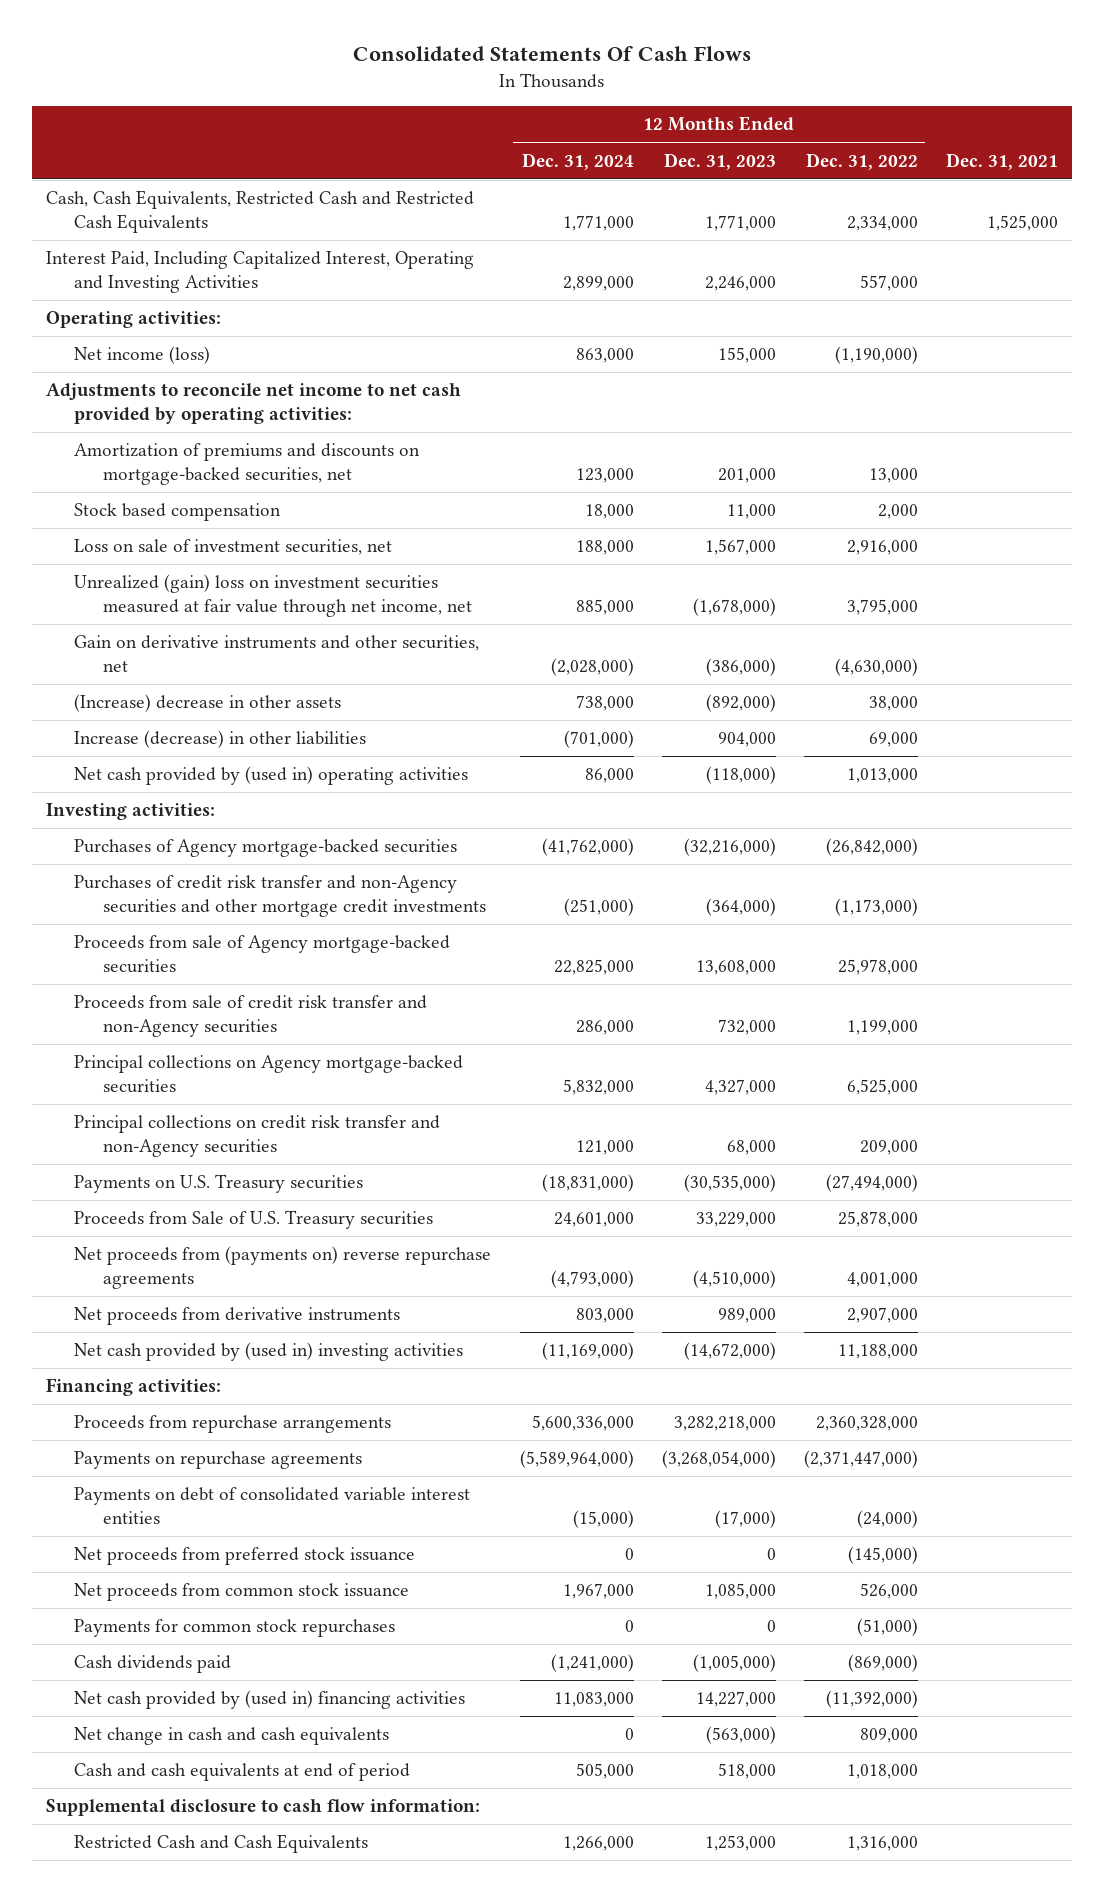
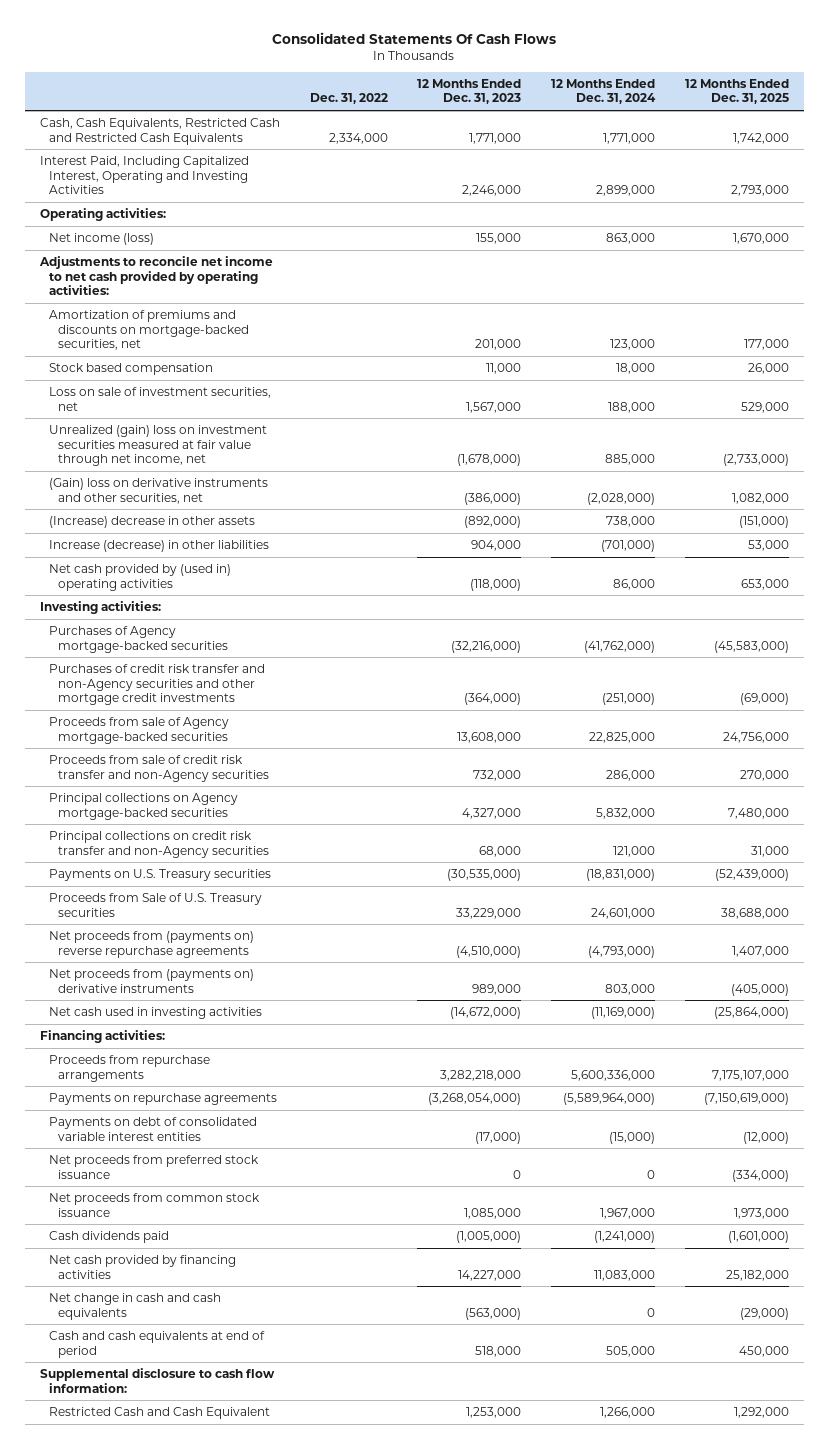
- | 12 Months Ended Dec. 31, 2024 | 12 Months Ended Dec. 31, 2023 | 12 Months Ended Dec. 31, 2022 | Dec. 31, 2021
+ | Dec. 31, 2022 | 12 Months Ended Dec. 31, 2023 | 12 Months Ended Dec. 31, 2024 | 12 Months Ended Dec. 31, 2025
- Gain on derivative instruments and other securities, net | (2,028,000) | (386,000) | (4,630,000) |
+ (Gain) loss on derivative instruments and other securities, net | | (386,000) | (2,028,000) | 1,082,000
- Net proceeds from derivative instruments | 803,000 | 989,000 | 2,907,000 |
- Net cash provided by (used in) investing activities | (11,169,000) | (14,672,000) | 11,188,000 |
+ Net proceeds from (payments on) derivative instruments | | 989,000 | 803,000 | (405,000)
+ Net cash used in investing activities | | (14,672,000) | (11,169,000) | (25,864,000)
- Payments for common stock repurchases | 0 | 0 | (51,000) |
- Net cash provided by (used in) financing activities | 11,083,000 | 14,227,000 | (11,392,000) |
+ Net cash provided by financing activities | | 14,227,000 | 11,083,000 | 25,182,000
- Restricted Cash and Cash Equivalents | 1,266,000 | 1,253,000 | 1,316,000 |
+ Restricted Cash and Cash Equivalent | | 1,253,000 | 1,266,000 | 1,292,000

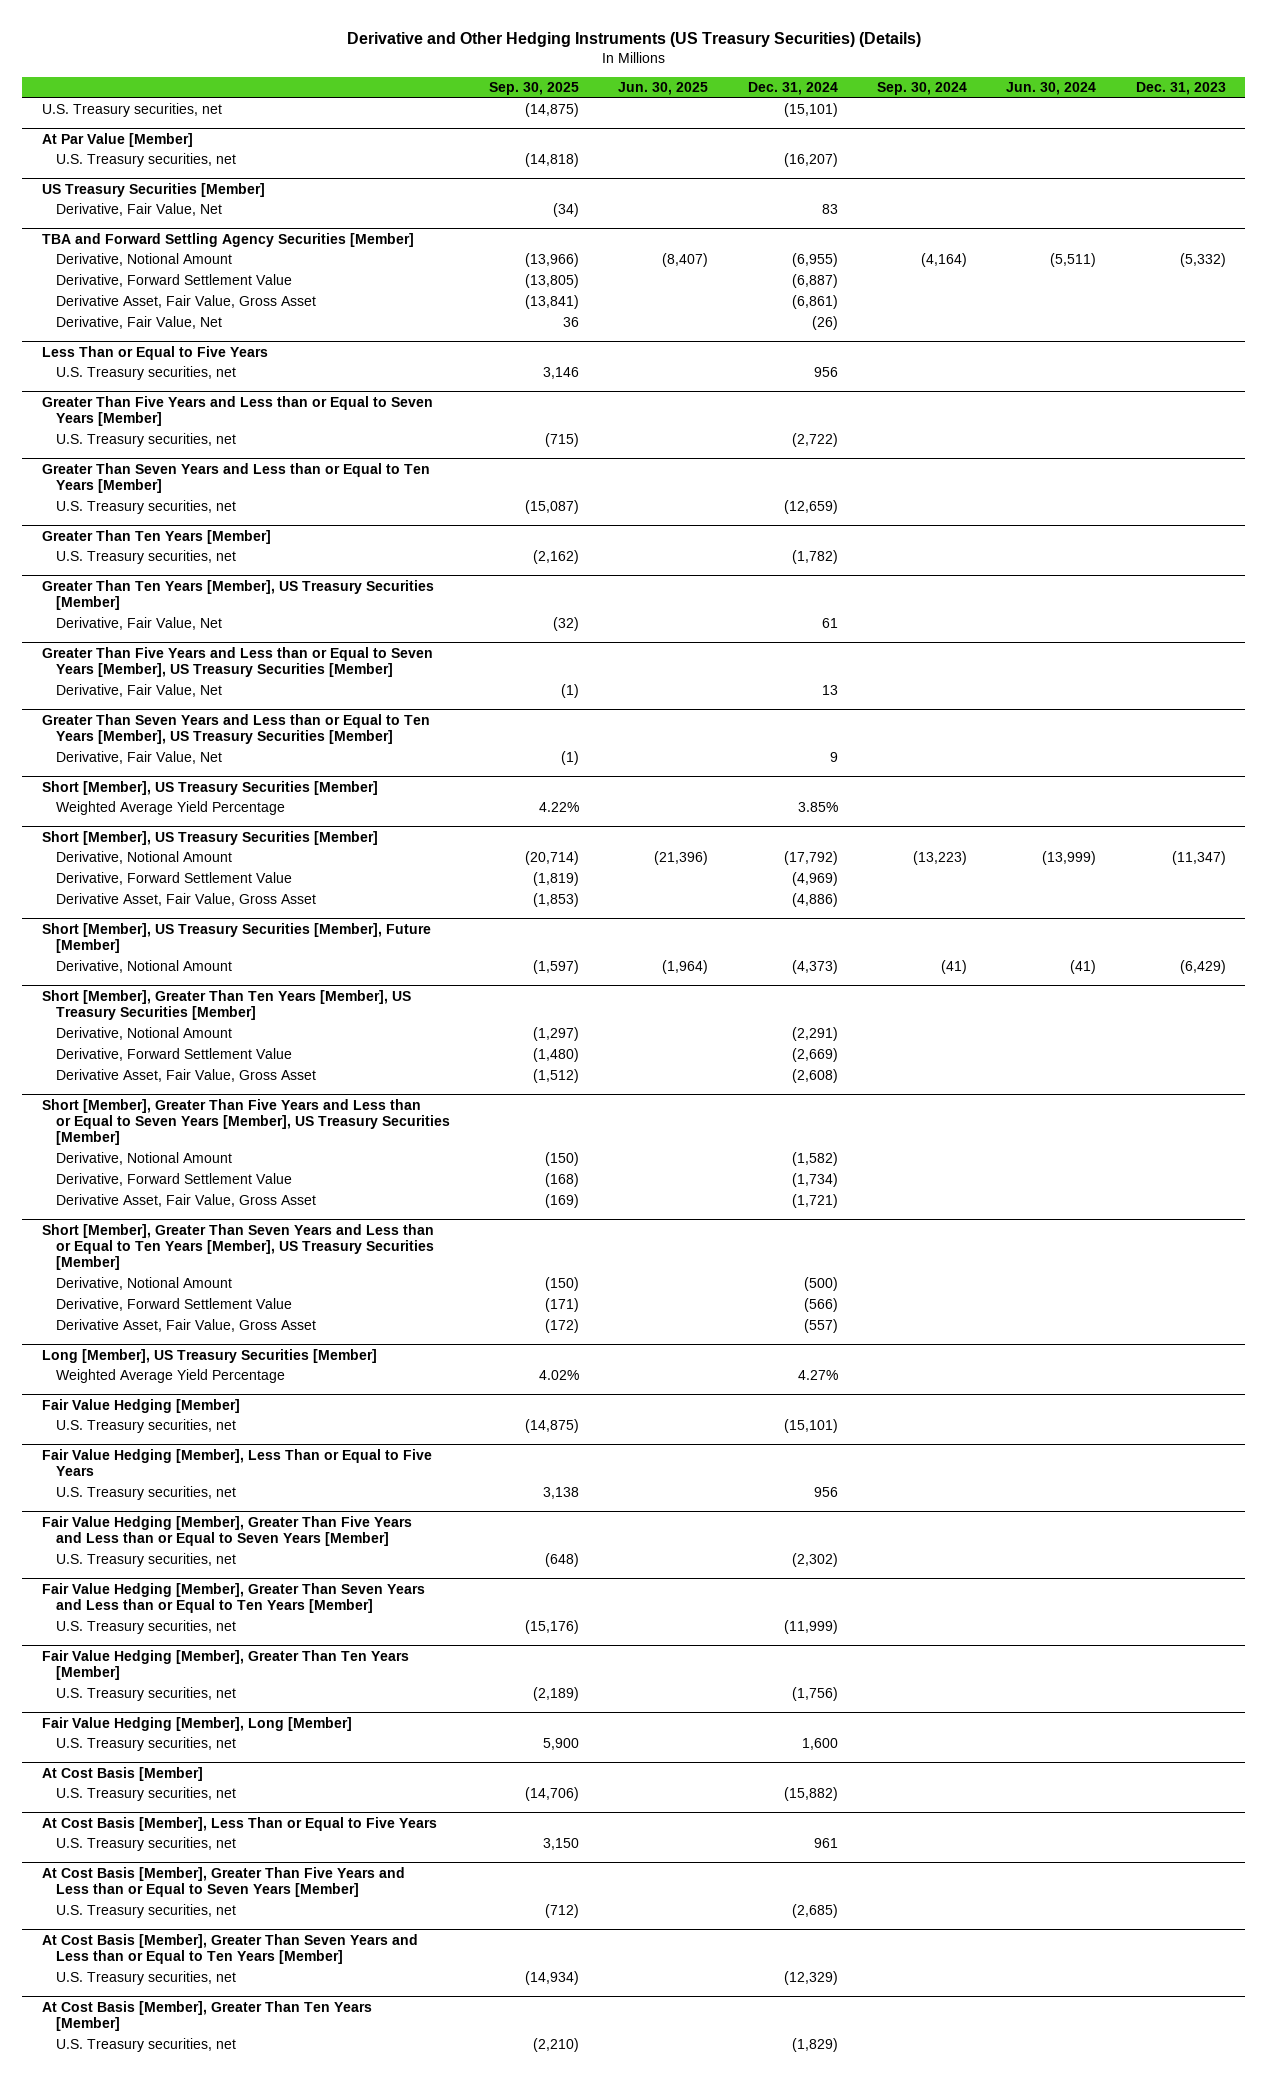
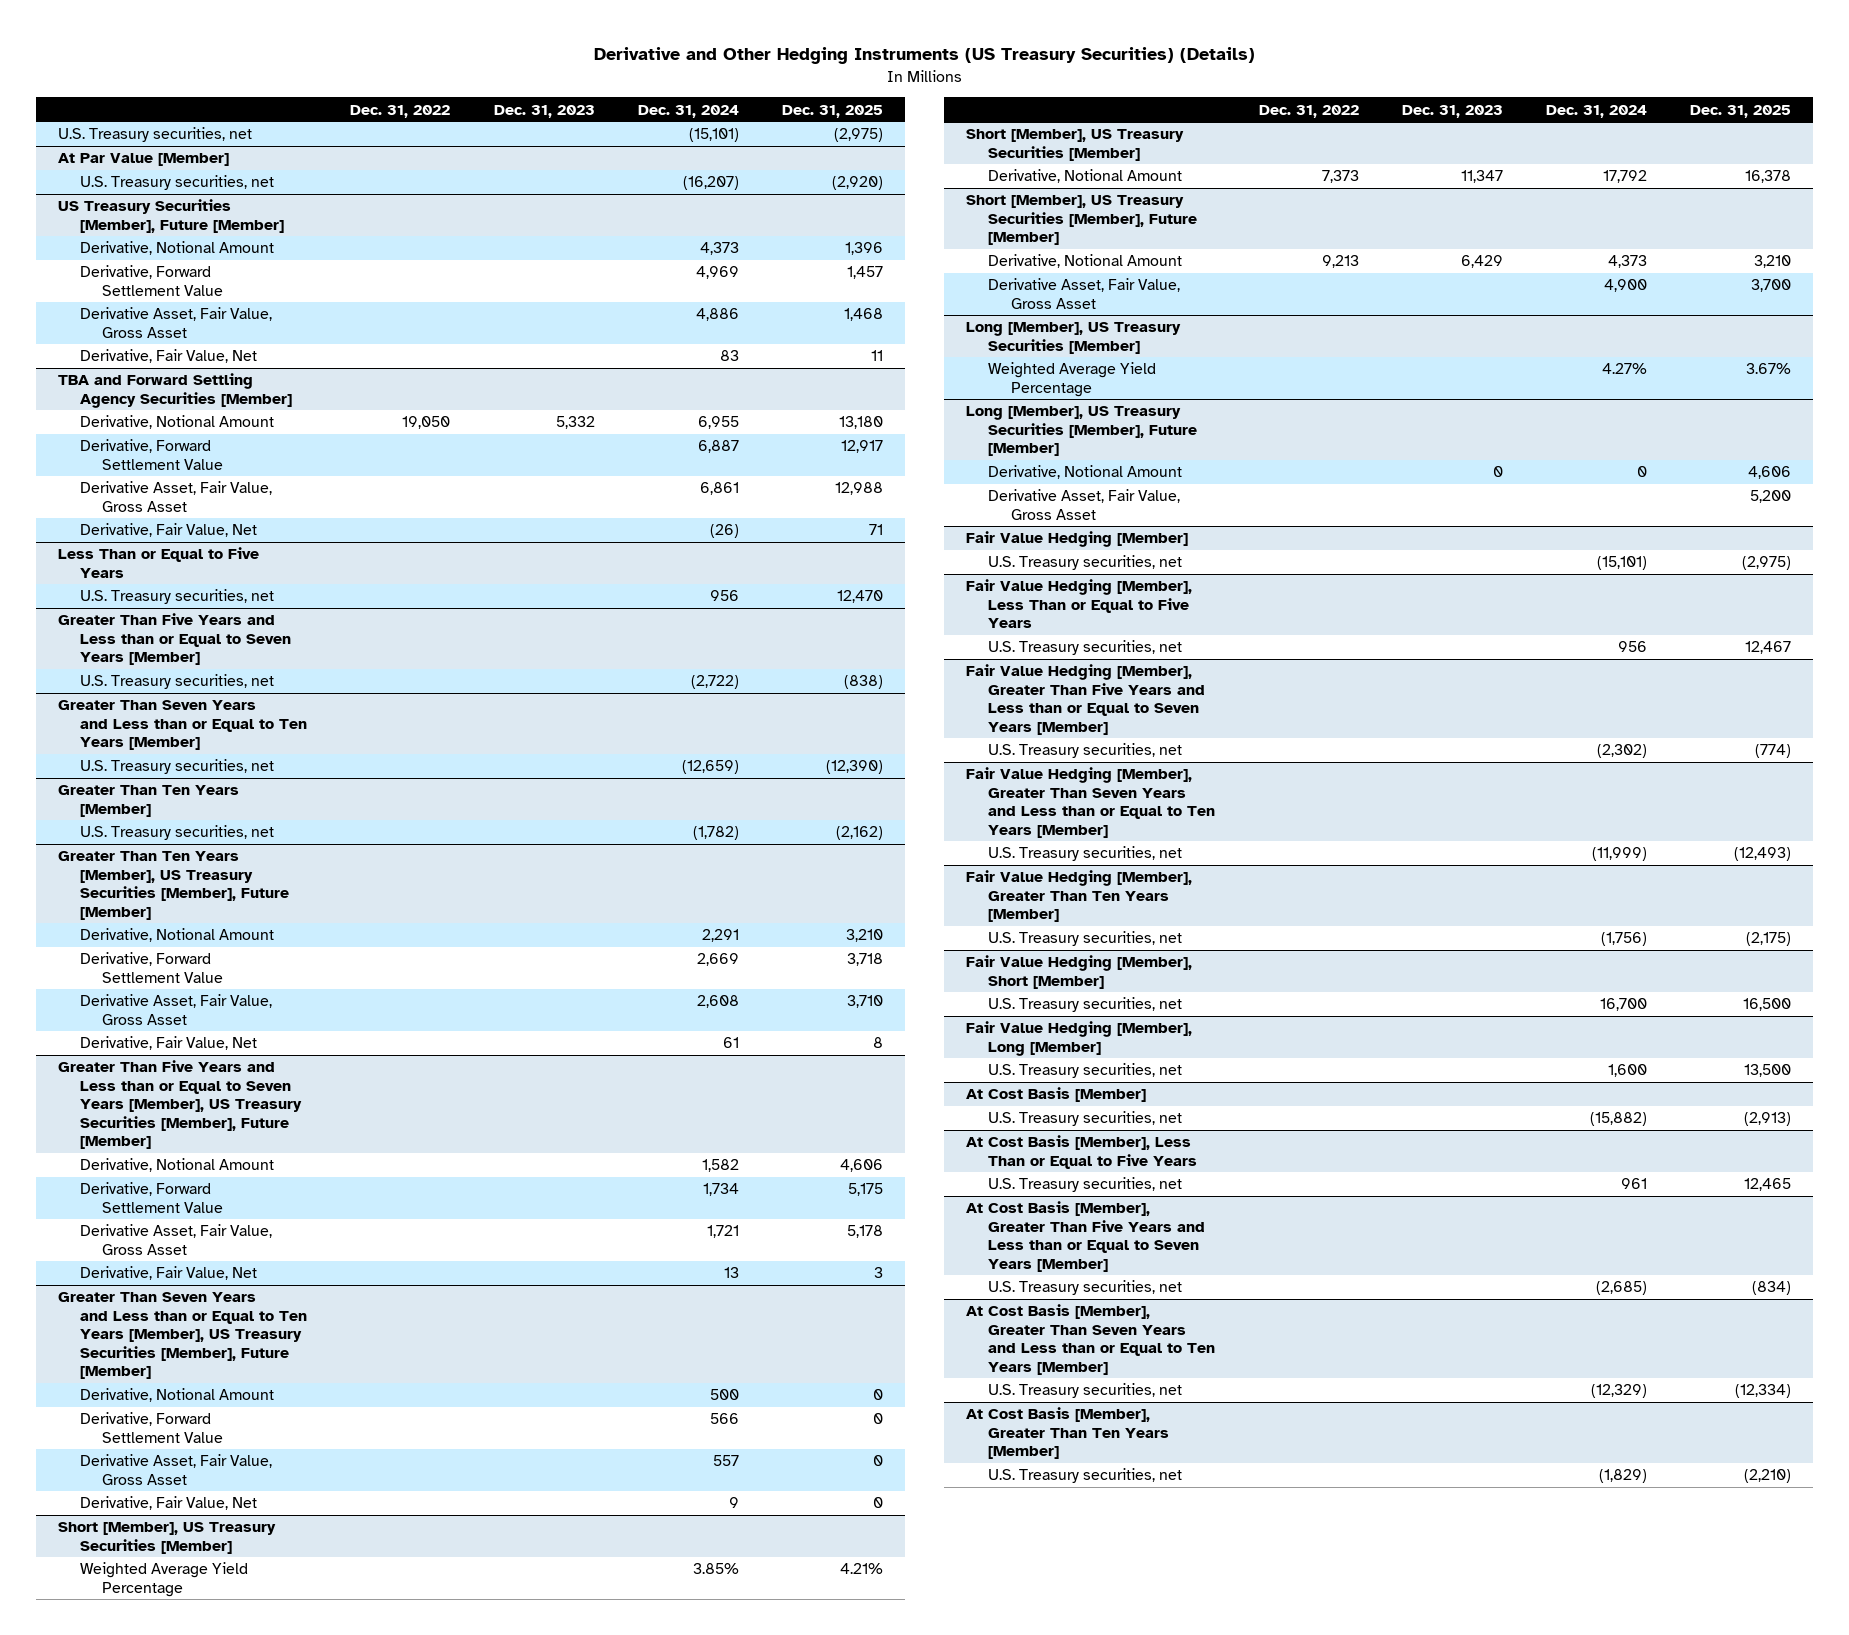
- | Sep. 30, 2025 | Jun. 30, 2025 | Dec. 31, 2024 | Sep. 30, 2024 | Jun. 30, 2024 | Dec. 31, 2023
+ | Dec. 31, 2022 | Dec. 31, 2023 | Dec. 31, 2024 | Dec. 31, 2025
- US Treasury Securities [Member]
+ US Treasury Securities [Member], Future [Member]
+ Derivative, Notional Amount | | | 4,373 | 1,396
+ Derivative, Forward Settlement Value | | | 4,969 | 1,457
+ Derivative Asset, Fair Value, Gross Asset | | | 4,886 | 1,468
@ TBA and Forward Settling Agency Securities [Member]
- Derivative, Notional Amount | (13,966) | (8,407) | (6,955) | (4,164) | (5,511) | (5,332)
- Derivative, Forward Settlement Value | (13,805) | | (6,887) | | |
- Derivative Asset, Fair Value, Gross Asset | (13,841) | | (6,861) | | |
+ Derivative, Notional Amount | 19,050 | 5,332 | 6,955 | 13,180
+ Derivative, Forward Settlement Value | | | 6,887 | 12,917
+ Derivative Asset, Fair Value, Gross Asset | | | 6,861 | 12,988
- Greater Than Ten Years [Member], US Treasury Securities [Member]
+ Greater Than Ten Years [Member], US Treasury Securities [Member], Future [Member]
+ Derivative, Notional Amount | | | 2,291 | 3,210
+ Derivative, Forward Settlement Value | | | 2,669 | 3,718
+ Derivative Asset, Fair Value, Gross Asset | | | 2,608 | 3,710
- Greater Than Five Years and Less than or Equal to Seven Years [Member], US Treasury Securities [Member]
+ Greater Than Five Years and Less than or Equal to Seven Years [Member], US Treasury Securities [Member], Future [Member]
+ Derivative, Notional Amount | | | 1,582 | 4,606
+ Derivative, Forward Settlement Value | | | 1,734 | 5,175
+ Derivative Asset, Fair Value, Gross Asset | | | 1,721 | 5,178
- Greater Than Seven Years and Less than or Equal to Ten Years [Member], US Treasury Securities [Member]
+ Greater Than Seven Years and Less than or Equal to Ten Years [Member], US Treasury Securities [Member], Future [Member]
+ Derivative, Notional Amount | | | 500 | 0
+ Derivative, Forward Settlement Value | | | 566 | 0
+ Derivative Asset, Fair Value, Gross Asset | | | 557 | 0
@ Short [Member], US Treasury Securities [Member]
- Derivative, Notional Amount | (20,714) | (21,396) | (17,792) | (13,223) | (13,999) | (11,347)
- Derivative, Forward Settlement Value | (1,819) | | (4,969) | | |
- Derivative Asset, Fair Value, Gross Asset | (1,853) | | (4,886) | | |
+ Derivative, Notional Amount | 7,373 | 11,347 | 17,792 | 16,378
@ Short [Member], US Treasury Securities [Member], Future [Member]
- Derivative, Notional Amount | (1,597) | (1,964) | (4,373) | (41) | (41) | (6,429)
- Short [Member], Greater Than Ten Years [Member], US Treasury Securities [Member]
- Derivative, Notional Amount | (1,297) | | (2,291) | | |
- Derivative, Forward Settlement Value | (1,480) | | (2,669) | | |
- Derivative Asset, Fair Value, Gross Asset | (1,512) | | (2,608) | | |
- Short [Member], Greater Than Five Years and Less than or Equal to Seven Years [Member], US Treasury Securities [Member]
- Derivative, Notional Amount | (150) | | (1,582) | | |
- Derivative, Forward Settlement Value | (168) | | (1,734) | | |
- Derivative Asset, Fair Value, Gross Asset | (169) | | (1,721) | | |
- Short [Member], Greater Than Seven Years and Less than or Equal to Ten Years [Member], US Treasury Securities [Member]
- Derivative, Notional Amount | (150) | | (500) | | |
- Derivative, Forward Settlement Value | (171) | | (566) | | |
- Derivative Asset, Fair Value, Gross Asset | (172) | | (557) | | |
@ Short [Member], US Treasury Securities [Member], Future [Member]
+ Derivative, Notional Amount | 9,213 | 6,429 | 4,373 | 3,210
+ Derivative Asset, Fair Value, Gross Asset | | | 4,900 | 3,700
+ Long [Member], US Treasury Securities [Member], Future [Member]
+ Derivative, Notional Amount | | 0 | 0 | 4,606
+ Derivative Asset, Fair Value, Gross Asset | | | | 5,200
+ Fair Value Hedging [Member], Short [Member]
+ U.S. Treasury securities, net | | | 16,700 | 16,500

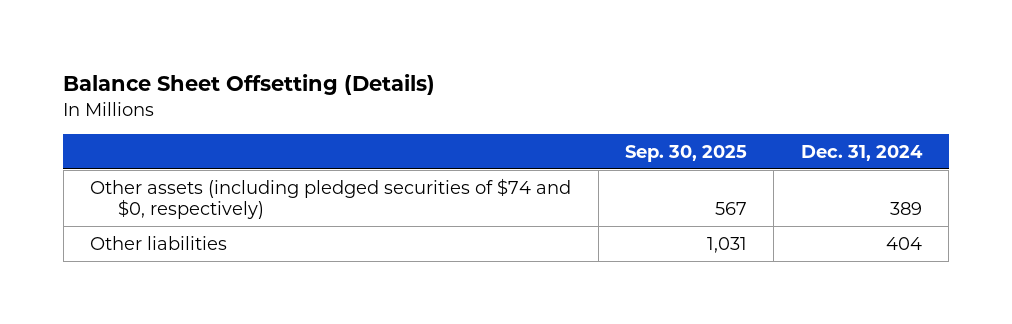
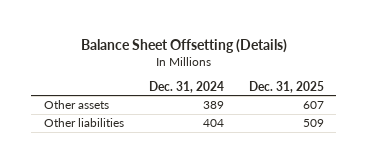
- | Sep. 30, 2025 | Dec. 31, 2024
+ | Dec. 31, 2024 | Dec. 31, 2025
- Other assets (including pledged securities of $74 and $0, respectively) | 567 | 389
+ Other assets | 389 | 607

